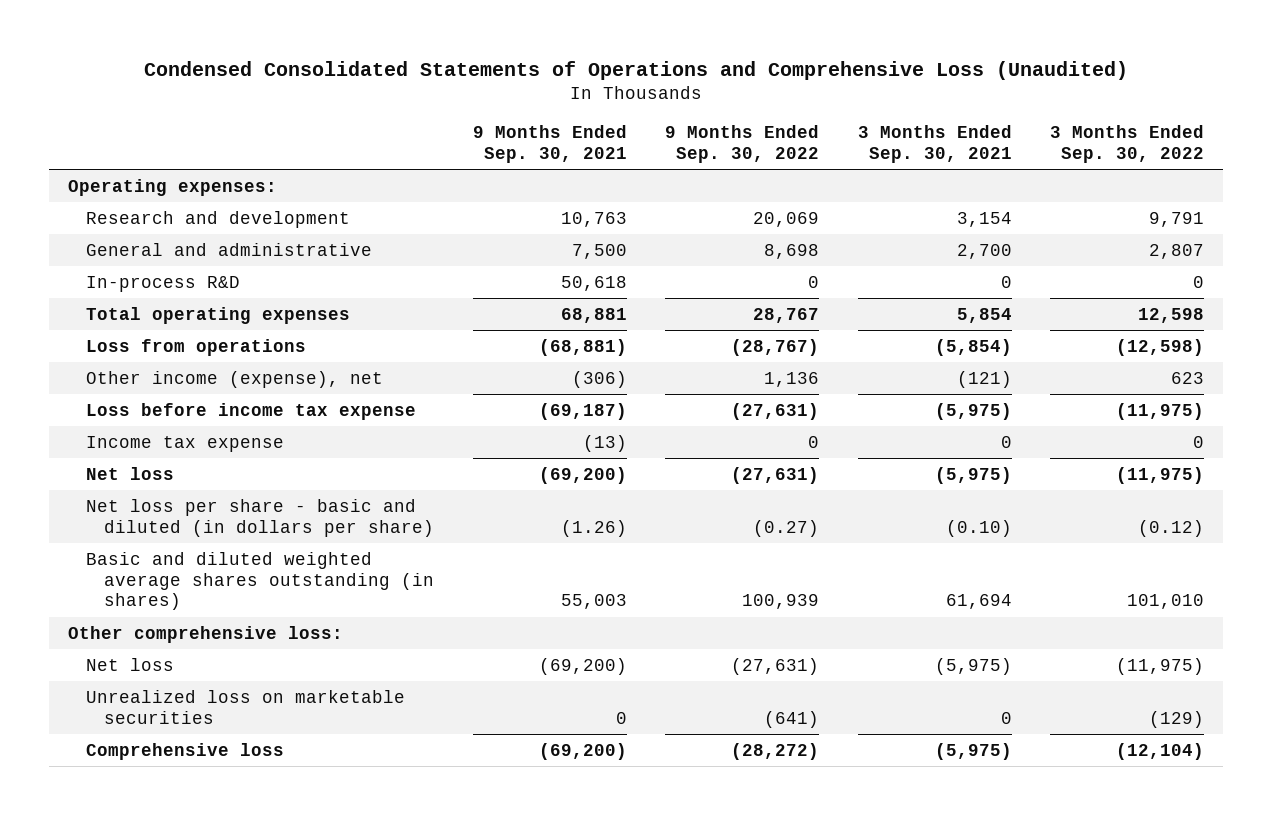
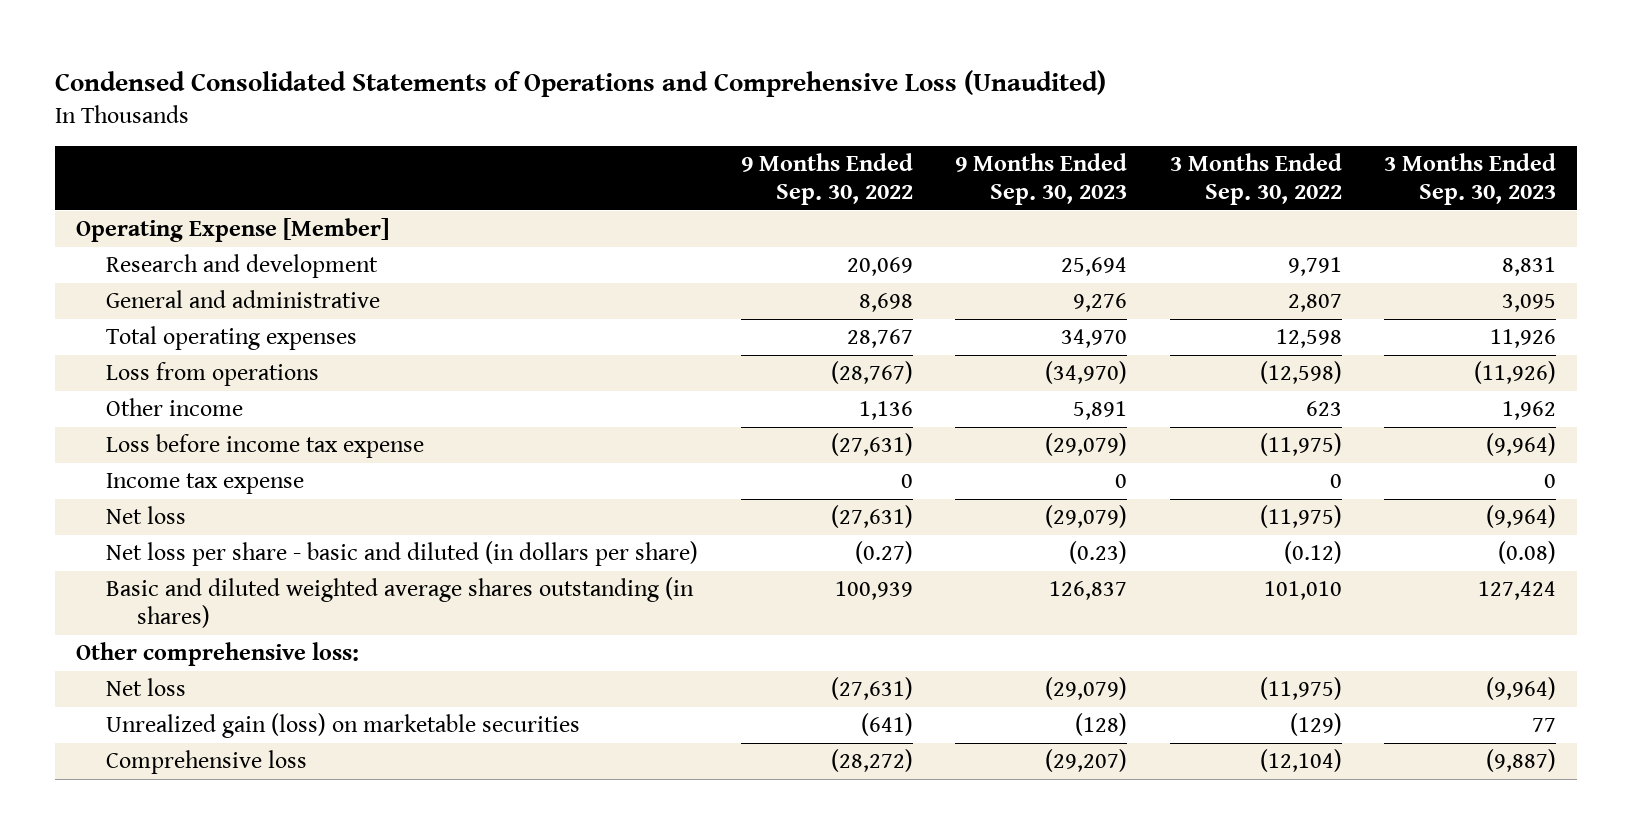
- | 9 Months Ended Sep. 30, 2021 | 9 Months Ended Sep. 30, 2022 | 3 Months Ended Sep. 30, 2021 | 3 Months Ended Sep. 30, 2022
+ | 9 Months Ended Sep. 30, 2022 | 9 Months Ended Sep. 30, 2023 | 3 Months Ended Sep. 30, 2022 | 3 Months Ended Sep. 30, 2023
- Operating expenses:
+ Operating Expense [Member]
- In-process R&D | 50,618 | 0 | 0 | 0
- Other income (expense), net | (306) | 1,136 | (121) | 623
+ Other income | 1,136 | 5,891 | 623 | 1,962
- Unrealized loss on marketable securities | 0 | (641) | 0 | (129)
+ Unrealized gain (loss) on marketable securities | (641) | (128) | (129) | 77

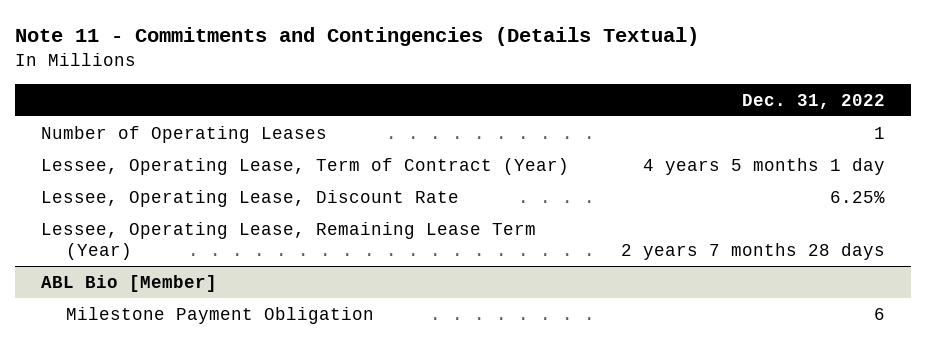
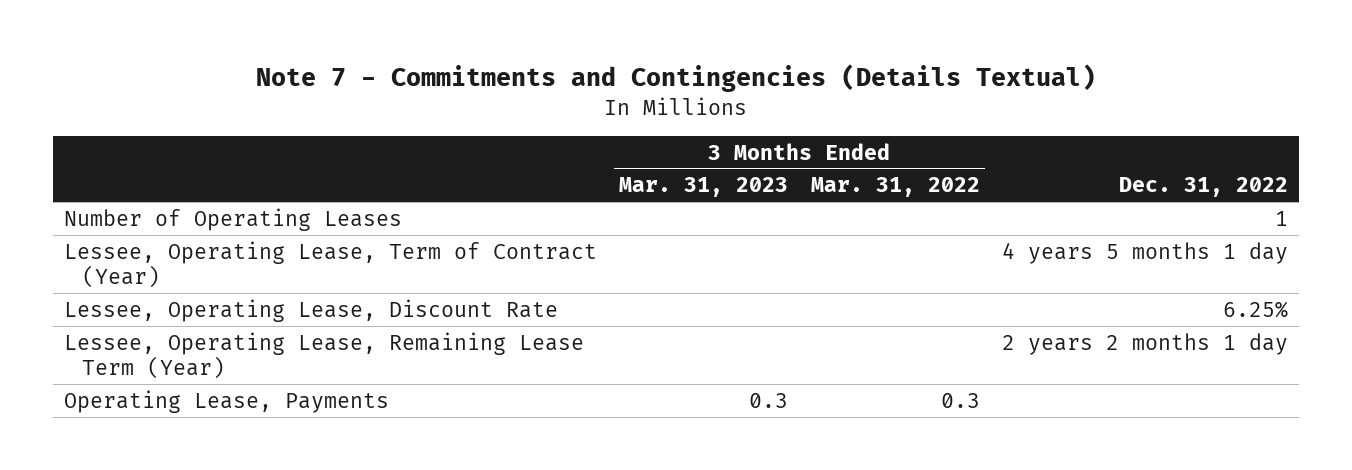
- Note 11 - Commitments and Contingencies (Details Textual)
+ Note 7 - Commitments and Contingencies (Details Textual)
- | Dec. 31, 2022
+ | 3 Months Ended Mar. 31, 2023 | 3 Months Ended Mar. 31, 2022 | Dec. 31, 2022
- Lessee, Operating Lease, Remaining Lease Term (Year) | 2 years 7 months 28 days
- ABL Bio [Member]
- Milestone Payment Obligation | 6
+ Lessee, Operating Lease, Remaining Lease Term (Year) | | | 2 years 2 months 1 day
+ Operating Lease, Payments | 0.3 | 0.3 |

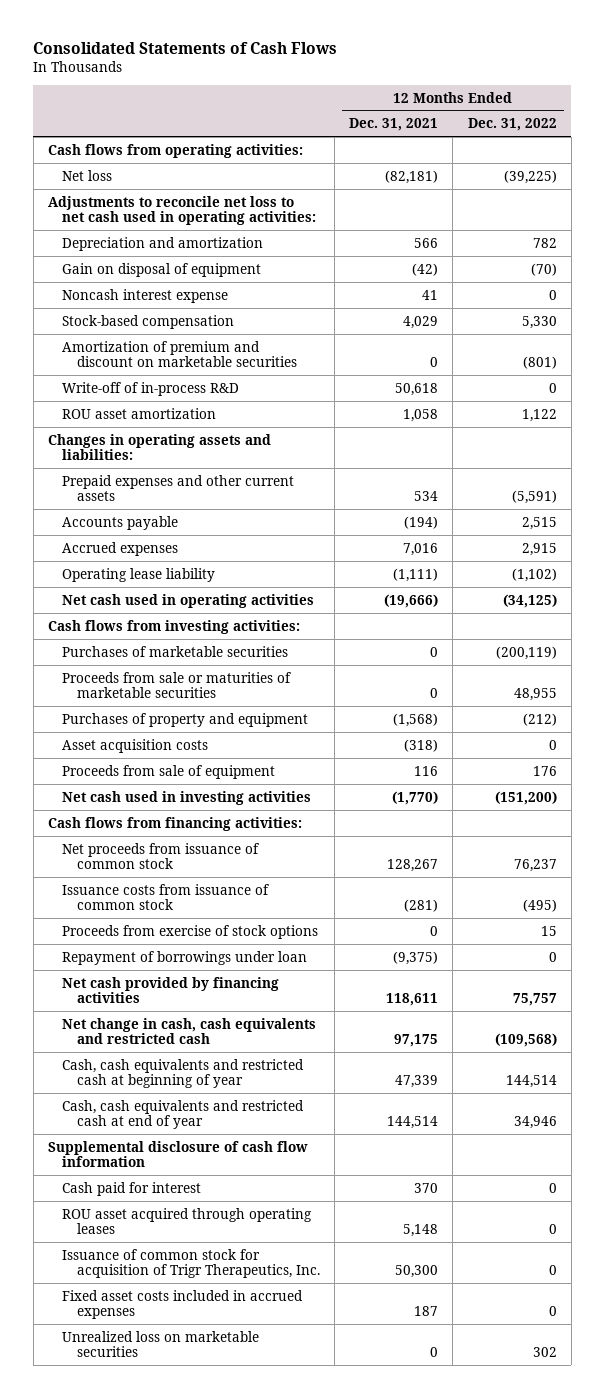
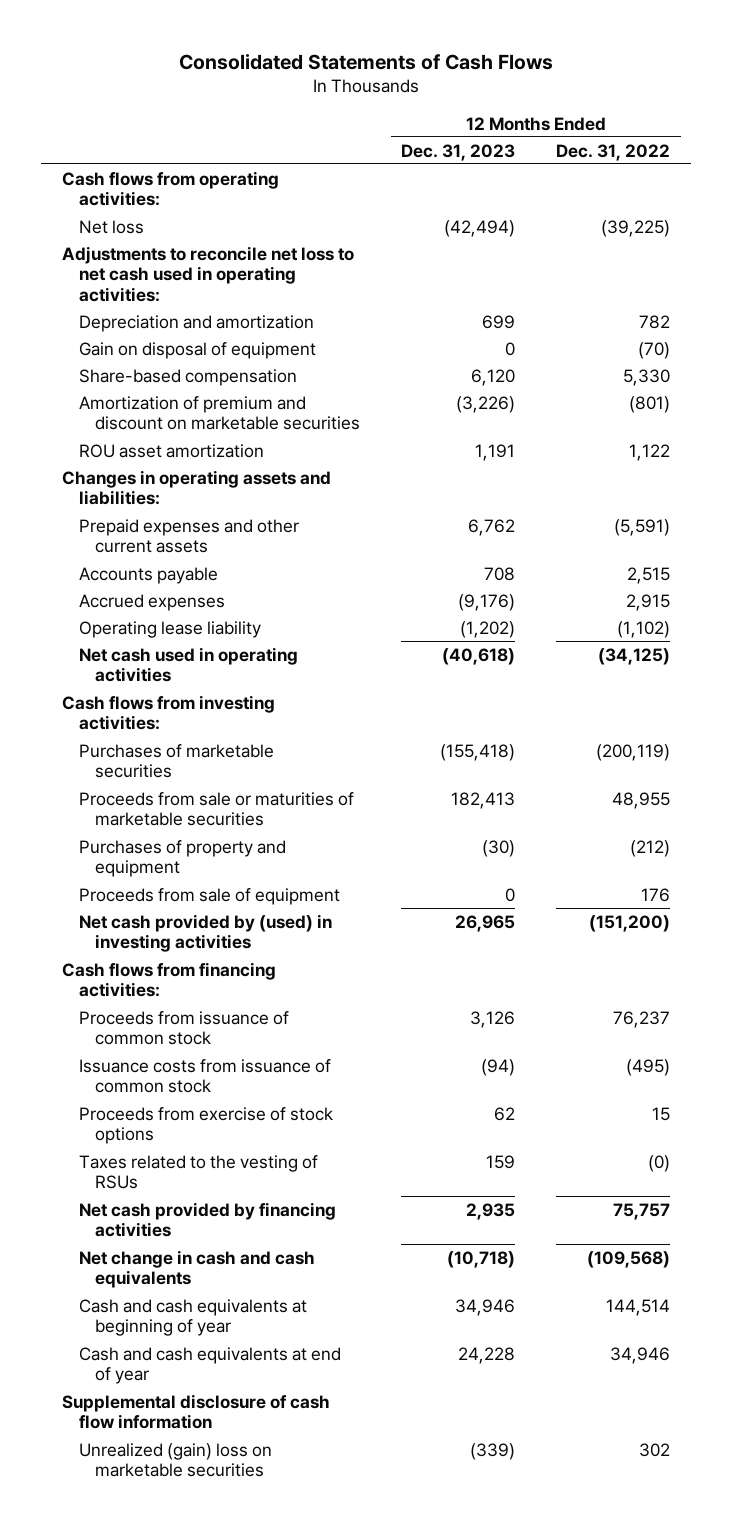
- | 12 Months Ended Dec. 31, 2021 | 12 Months Ended Dec. 31, 2022
+ | 12 Months Ended Dec. 31, 2023 | 12 Months Ended Dec. 31, 2022
- Noncash interest expense | 41 | 0
- Stock-based compensation | 4,029 | 5,330
+ Share-based compensation | 6,120 | 5,330
- Write-off of in-process R&D | 50,618 | 0
- Asset acquisition costs | (318) | 0
- Net cash used in investing activities | (1,770) | (151,200)
+ Net cash provided by (used) in investing activities | 26,965 | (151,200)
- Net proceeds from issuance of common stock | 128,267 | 76,237
+ Proceeds from issuance of common stock | 3,126 | 76,237
- Repayment of borrowings under loan | (9,375) | 0
+ Taxes related to the vesting of RSUs | 159 | (0)
- Net change in cash, cash equivalents and restricted cash | 97,175 | (109,568)
- Cash, cash equivalents and restricted cash at beginning of year | 47,339 | 144,514
- Cash, cash equivalents and restricted cash at end of year | 144,514 | 34,946
+ Net change in cash and cash equivalents | (10,718) | (109,568)
+ Cash and cash equivalents at beginning of year | 34,946 | 144,514
+ Cash and cash equivalents at end of year | 24,228 | 34,946
- Cash paid for interest | 370 | 0
- ROU asset acquired through operating leases | 5,148 | 0
- Issuance of common stock for acquisition of Trigr Therapeutics, Inc. | 50,300 | 0
- Fixed asset costs included in accrued expenses | 187 | 0
- Unrealized loss on marketable securities | 0 | 302
+ Unrealized (gain) loss on marketable securities | (339) | 302

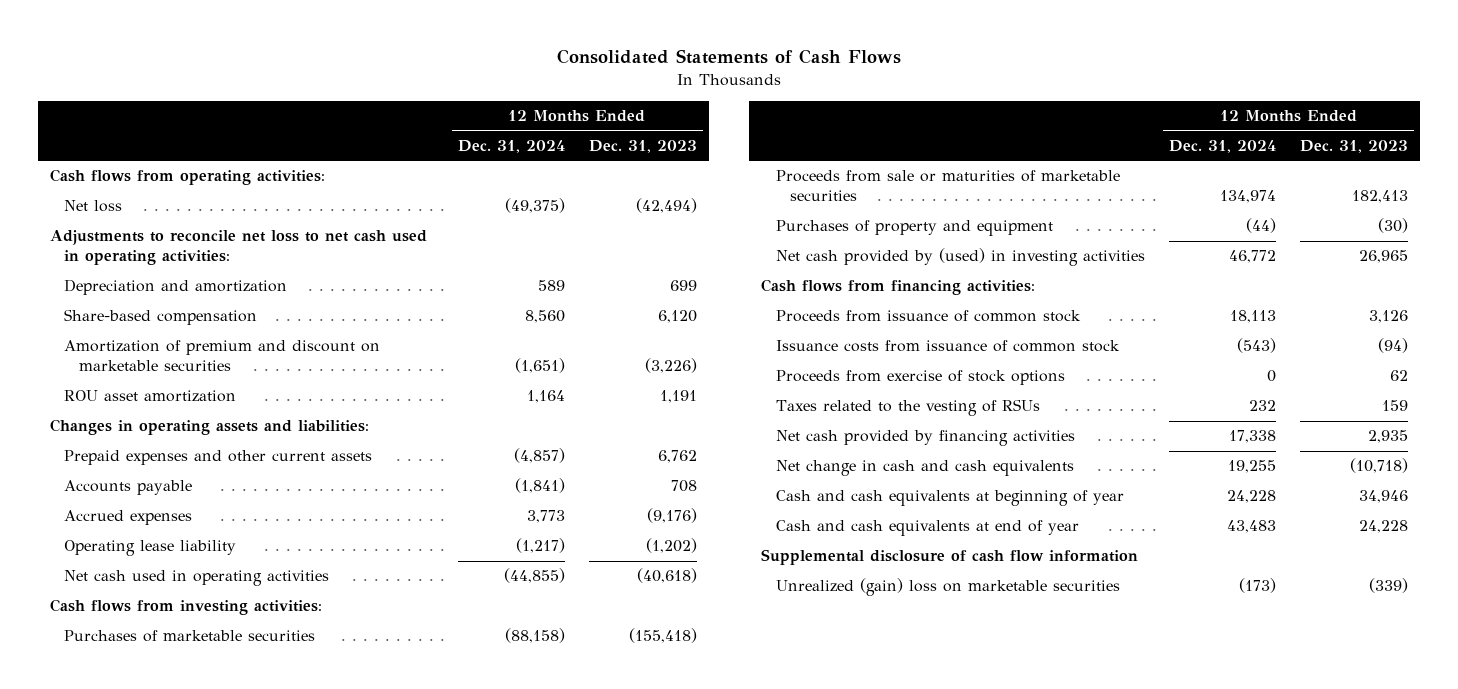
- | 12 Months Ended Dec. 31, 2023 | 12 Months Ended Dec. 31, 2022
+ | 12 Months Ended Dec. 31, 2024 | 12 Months Ended Dec. 31, 2023
- Gain on disposal of equipment | 0 | (70)
- Proceeds from sale of equipment | 0 | 176

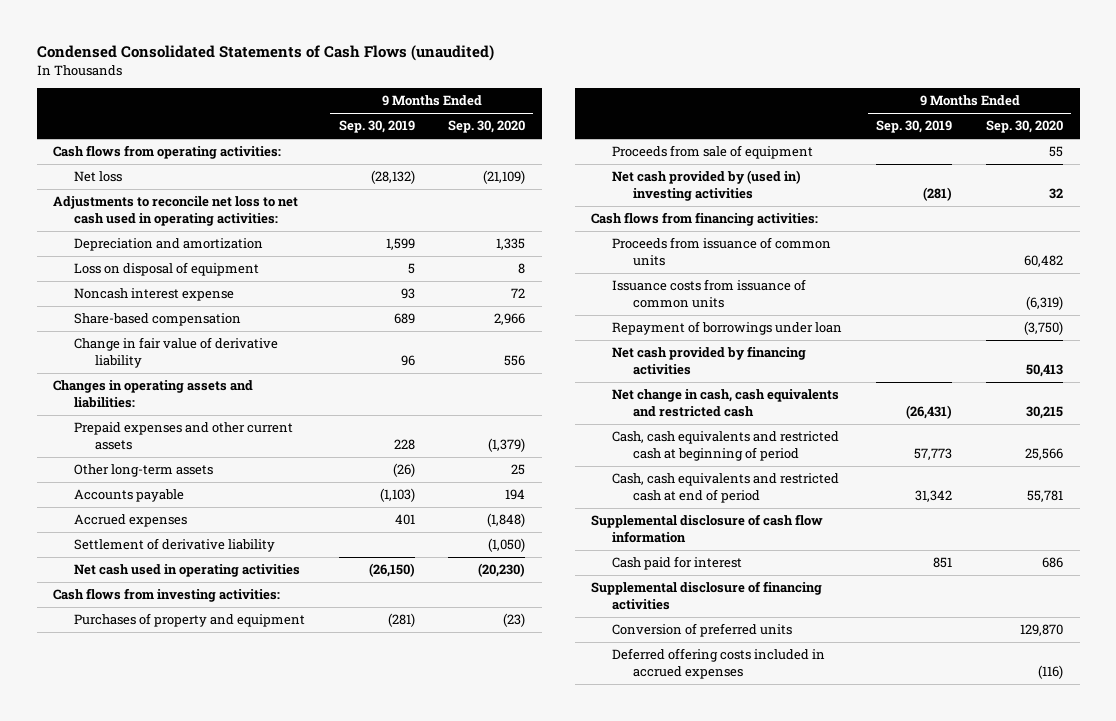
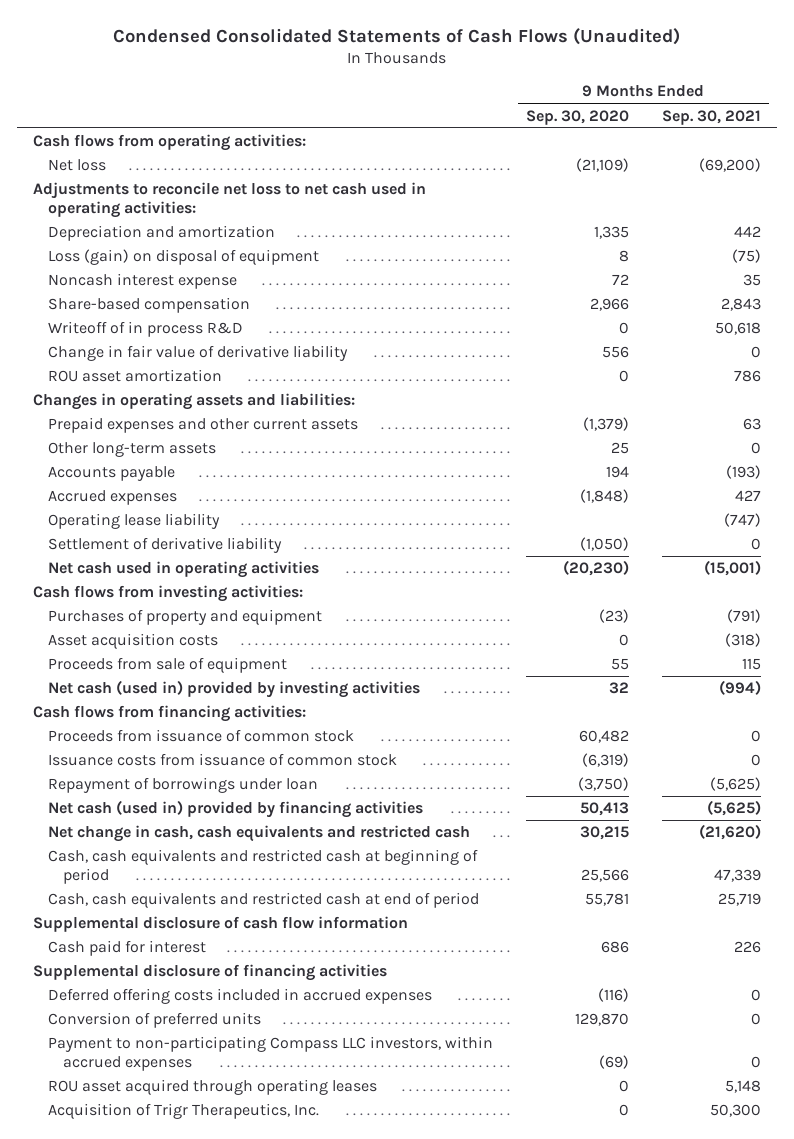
- Condensed Consolidated Statements of Cash Flows (unaudited)
+ Condensed Consolidated Statements of Cash Flows (Unaudited)
- | 9 Months Ended Sep. 30, 2019 | 9 Months Ended Sep. 30, 2020
+ | 9 Months Ended Sep. 30, 2020 | 9 Months Ended Sep. 30, 2021
- Loss on disposal of equipment | 5 | 8
+ Loss (gain) on disposal of equipment | 8 | (75)
+ Writeoff of in process R&D | 0 | 50,618
+ ROU asset amortization | 0 | 786
+ Operating lease liability | | (747)
+ Asset acquisition costs | 0 | (318)
- Net cash provided by (used in) investing activities | (281) | 32
+ Net cash (used in) provided by investing activities | 32 | (994)
- Proceeds from issuance of common units | | 60,482
- Issuance costs from issuance of common units | | (6,319)
+ Proceeds from issuance of common stock | 60,482 | 0
+ Issuance costs from issuance of common stock | (6,319) | 0
- Net cash provided by financing activities | | 50,413
+ Net cash (used in) provided by financing activities | 50,413 | (5,625)
moved down: Conversion of preferred units | 129,870 | 0
+ Payment to non-participating Compass LLC investors, within accrued expenses | (69) | 0
+ ROU asset acquired through operating leases | 0 | 5,148
+ Acquisition of Trigr Therapeutics, Inc. | 0 | 50,300

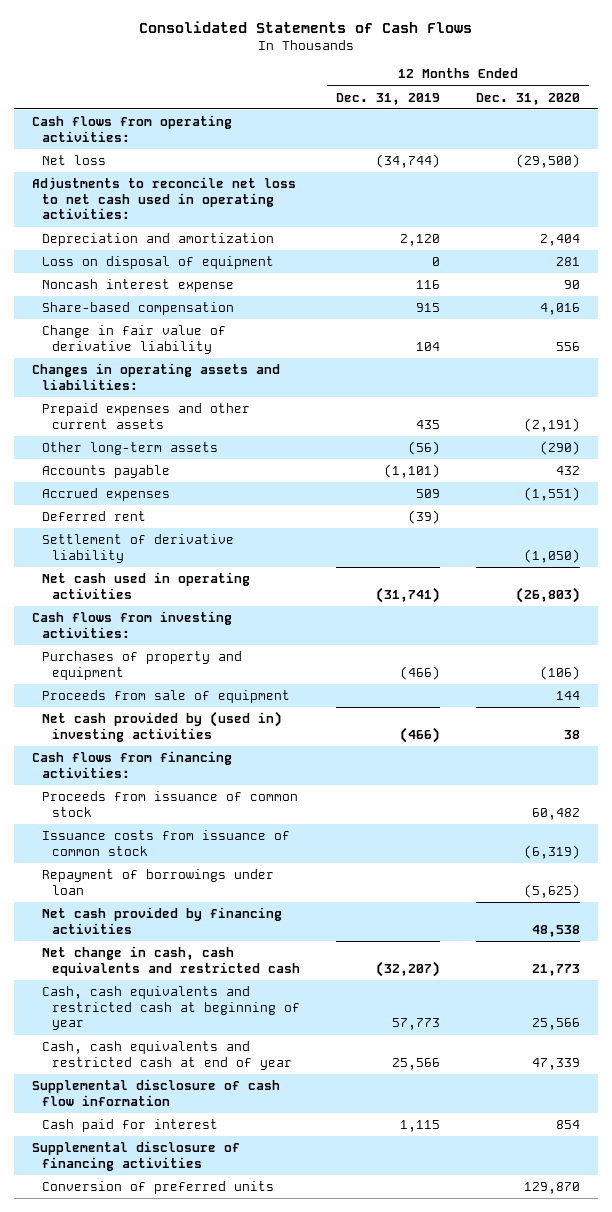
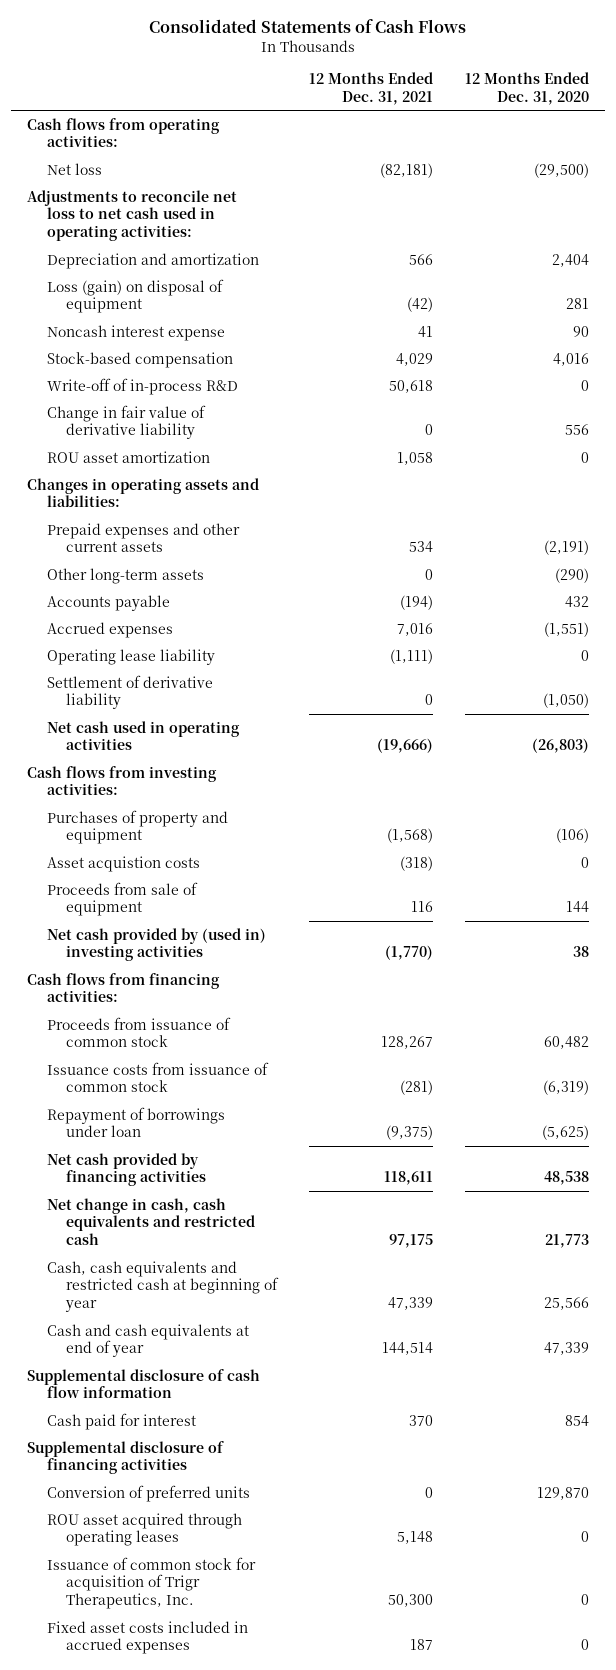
- | 12 Months Ended Dec. 31, 2019 | 12 Months Ended Dec. 31, 2020
+ | 12 Months Ended Dec. 31, 2021 | 12 Months Ended Dec. 31, 2020
- Loss on disposal of equipment | 0 | 281
+ Loss (gain) on disposal of equipment | (42) | 281
- Share-based compensation | 915 | 4,016
+ Stock-based compensation | 4,029 | 4,016
+ Write-off of in-process R&D | 50,618 | 0
+ ROU asset amortization | 1,058 | 0
- Deferred rent | (39) |
+ Operating lease liability | (1,111) | 0
+ Asset acquistion costs | (318) | 0
- Cash, cash equivalents and restricted cash at end of year | 25,566 | 47,339
+ Cash and cash equivalents at end of year | 144,514 | 47,339
+ ROU asset acquired through operating leases | 5,148 | 0
+ Issuance of common stock for acquisition of Trigr Therapeutics, Inc. | 50,300 | 0
+ Fixed asset costs included in accrued expenses | 187 | 0

